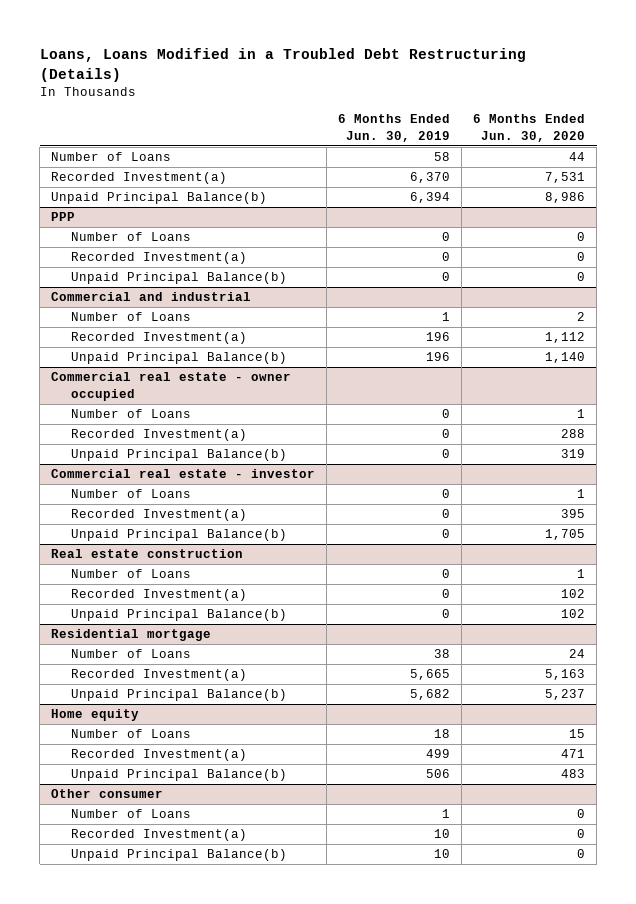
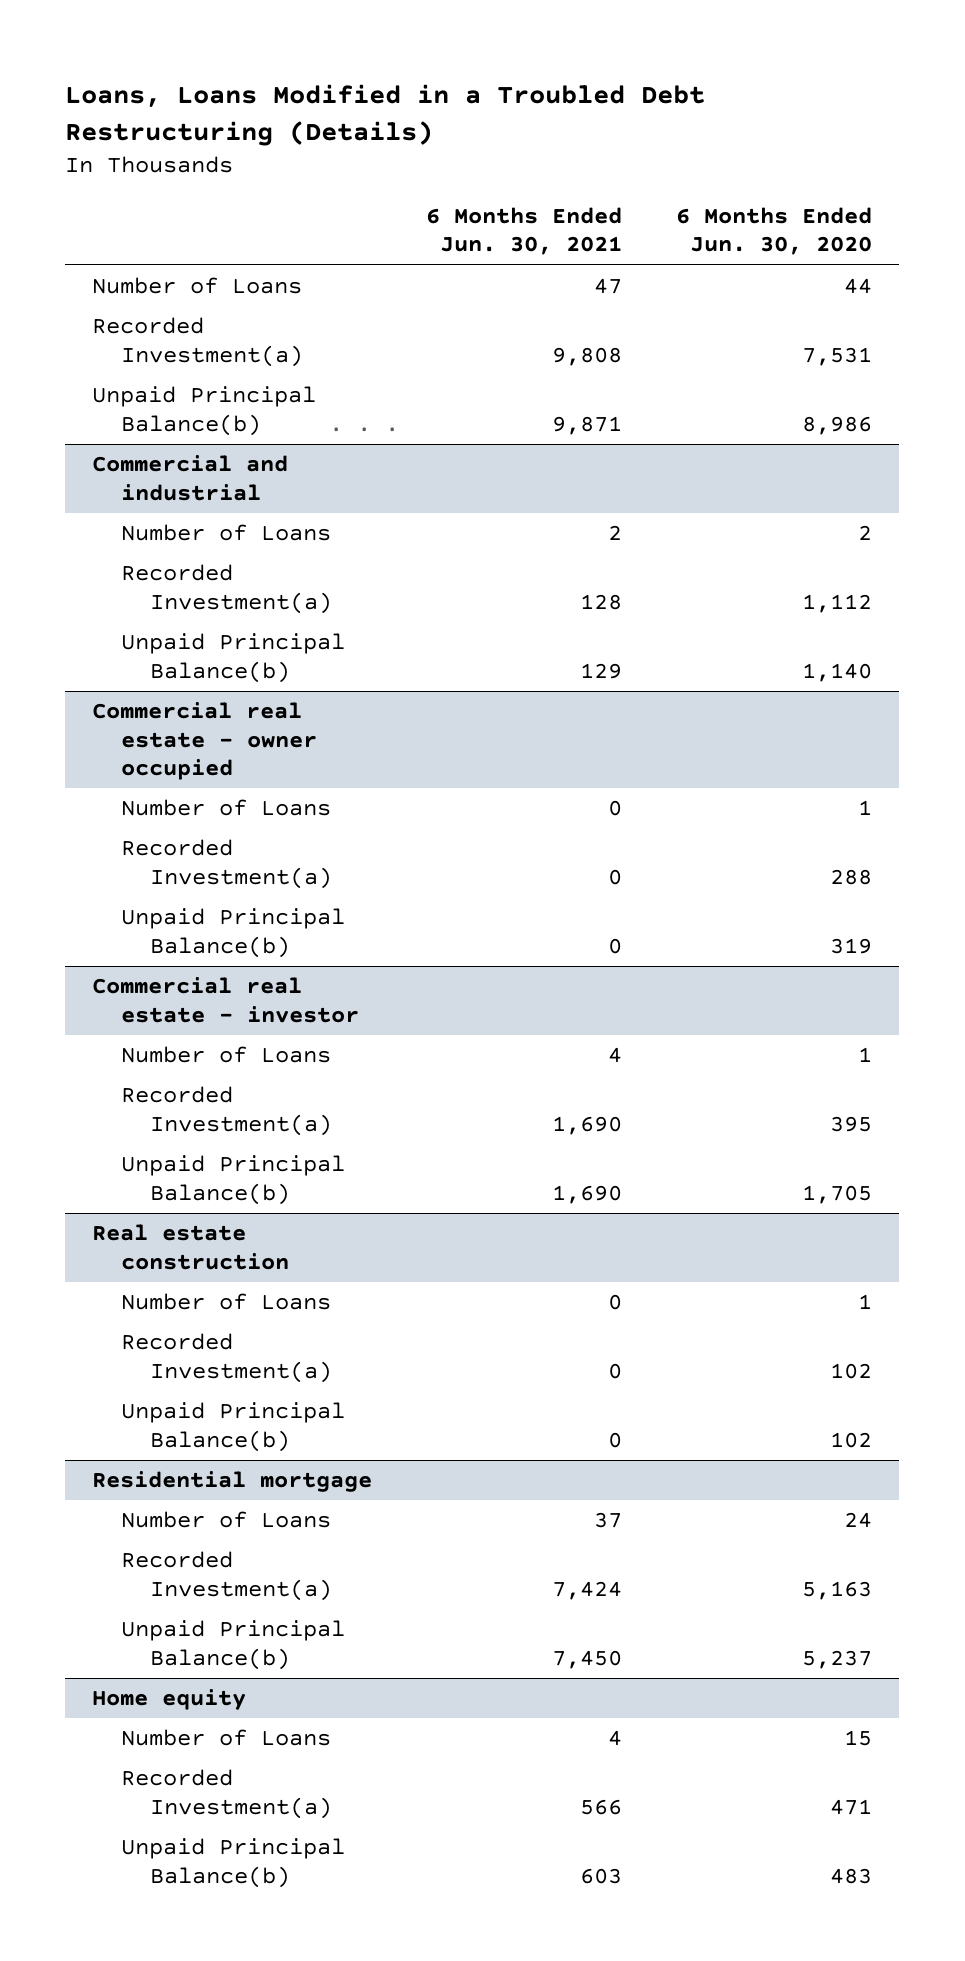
- | 6 Months Ended Jun. 30, 2019 | 6 Months Ended Jun. 30, 2020
+ | 6 Months Ended Jun. 30, 2021 | 6 Months Ended Jun. 30, 2020
- PPP
- Number of Loans | 0 | 0
- Recorded Investment(a) | 0 | 0
- Unpaid Principal Balance(b) | 0 | 0
- Other consumer
- Number of Loans | 1 | 0
- Recorded Investment(a) | 10 | 0
- Unpaid Principal Balance(b) | 10 | 0

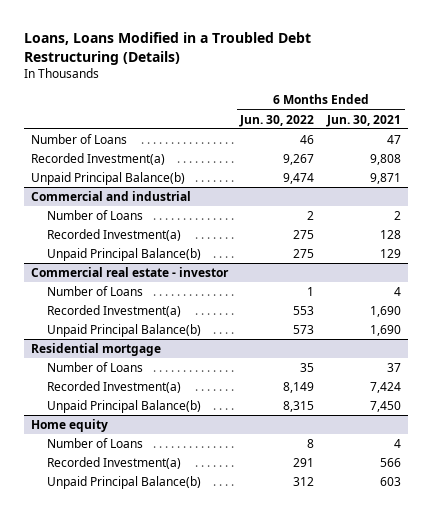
- | 6 Months Ended Jun. 30, 2021 | 6 Months Ended Jun. 30, 2020
+ | 6 Months Ended Jun. 30, 2022 | 6 Months Ended Jun. 30, 2021
- Commercial real estate - owner occupied
- Number of Loans | 0 | 1
- Recorded Investment(a) | 0 | 288
- Unpaid Principal Balance(b) | 0 | 319
- Real estate construction
- Number of Loans | 0 | 1
- Recorded Investment(a) | 0 | 102
- Unpaid Principal Balance(b) | 0 | 102

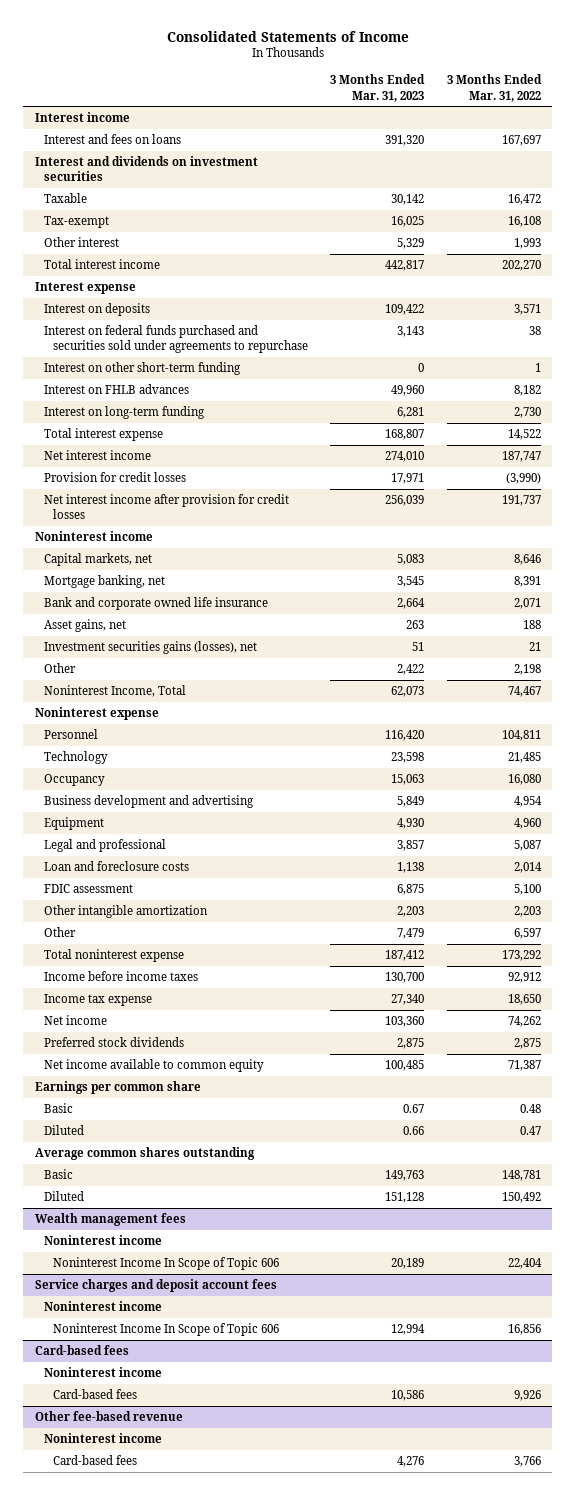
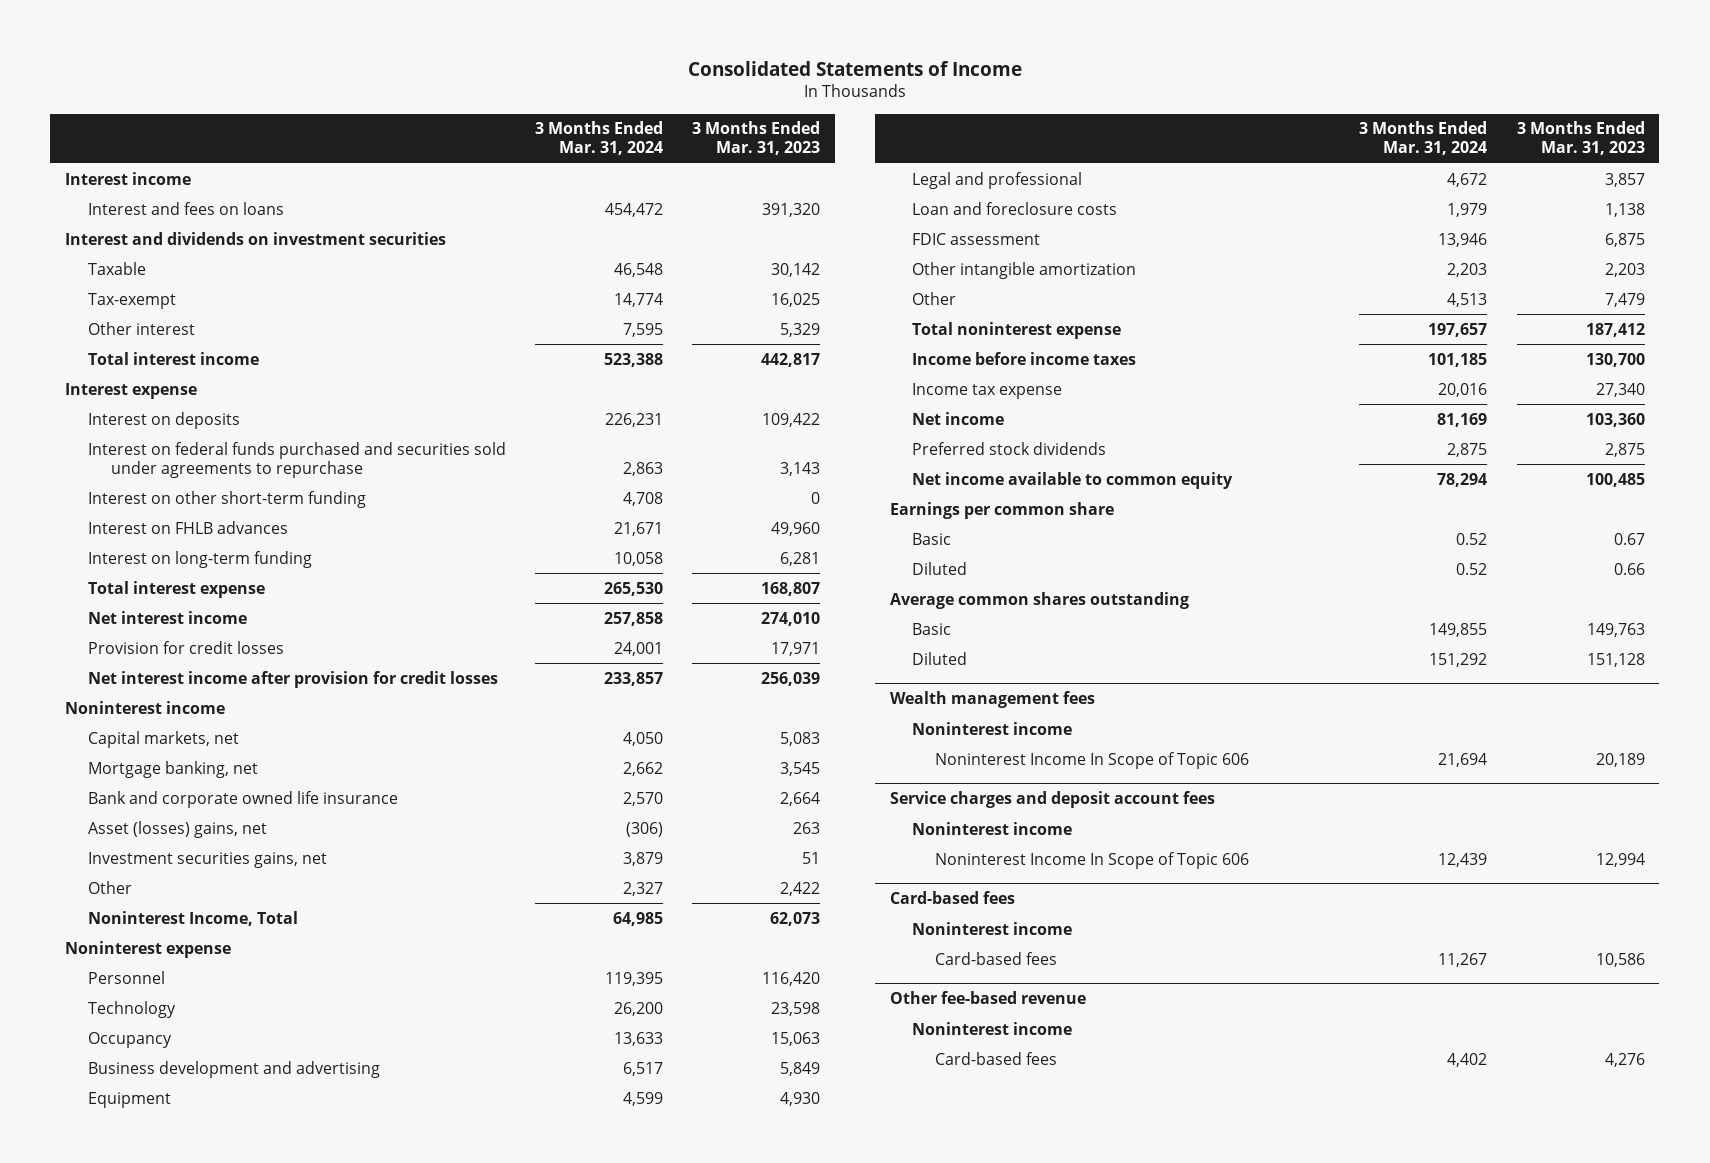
- | 3 Months Ended Mar. 31, 2023 | 3 Months Ended Mar. 31, 2022
+ | 3 Months Ended Mar. 31, 2024 | 3 Months Ended Mar. 31, 2023
- Asset gains, net | 263 | 188
- Investment securities gains (losses), net | 51 | 21
+ Asset (losses) gains, net | (306) | 263
+ Investment securities gains, net | 3,879 | 51

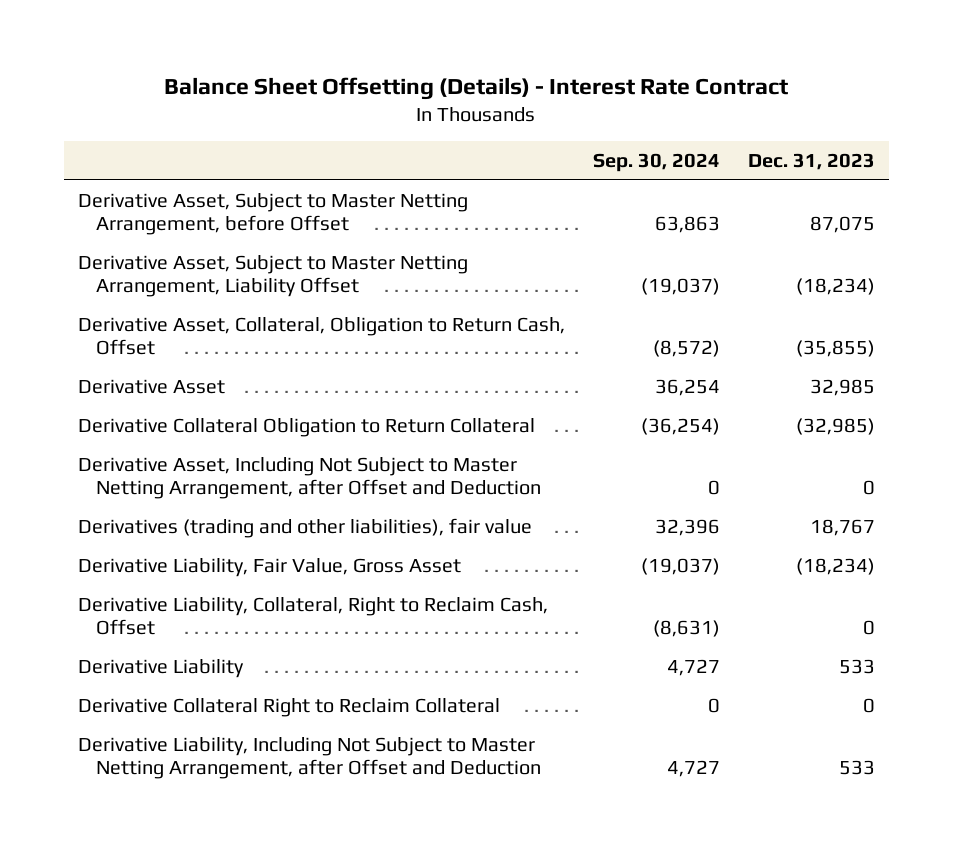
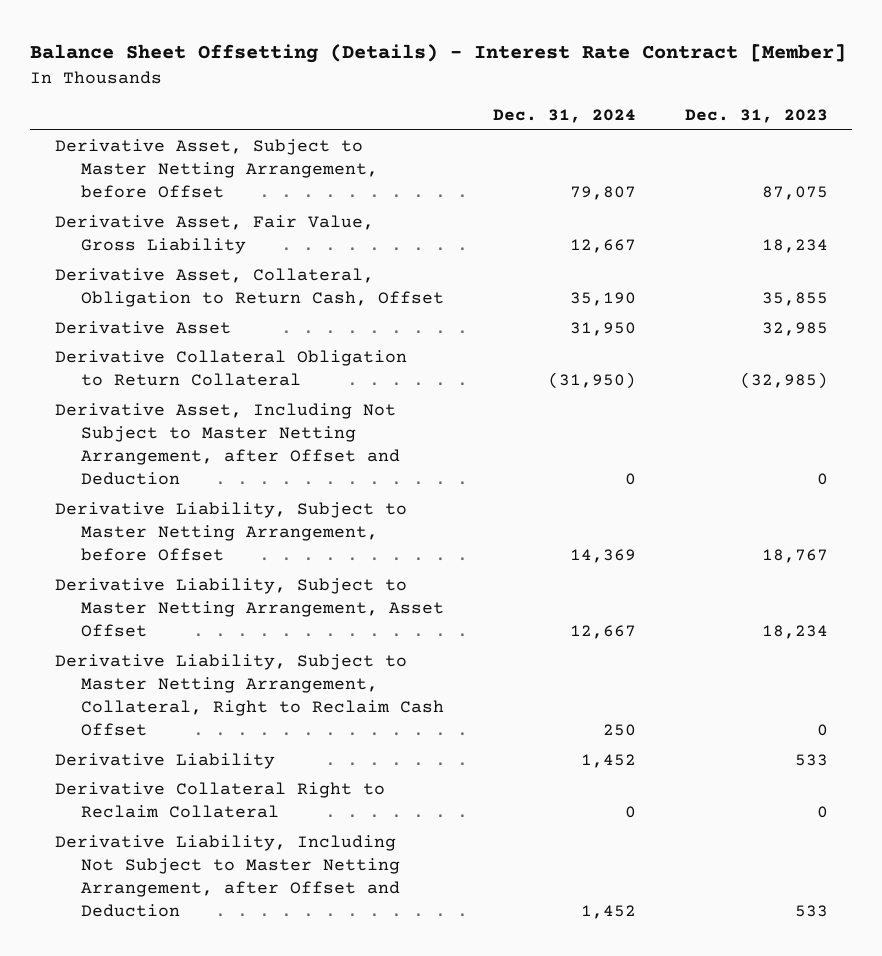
- Balance Sheet Offsetting (Details) - Interest Rate Contract
+ Balance Sheet Offsetting (Details) - Interest Rate Contract [Member]
- | Sep. 30, 2024 | Dec. 31, 2023
+ | Dec. 31, 2024 | Dec. 31, 2023
- Derivative Asset, Subject to Master Netting Arrangement, Liability Offset | (19,037) | (18,234)
- Derivative Asset, Collateral, Obligation to Return Cash, Offset | (8,572) | (35,855)
+ Derivative Asset, Fair Value, Gross Liability | 12,667 | 18,234
+ Derivative Asset, Collateral, Obligation to Return Cash, Offset | 35,190 | 35,855
- Derivatives (trading and other liabilities), fair value | 32,396 | 18,767
- Derivative Liability, Fair Value, Gross Asset | (19,037) | (18,234)
- Derivative Liability, Collateral, Right to Reclaim Cash, Offset | (8,631) | 0
+ Derivative Liability, Subject to Master Netting Arrangement, before Offset | 14,369 | 18,767
+ Derivative Liability, Subject to Master Netting Arrangement, Asset Offset | 12,667 | 18,234
+ Derivative Liability, Subject to Master Netting Arrangement, Collateral, Right to Reclaim Cash Offset | 250 | 0

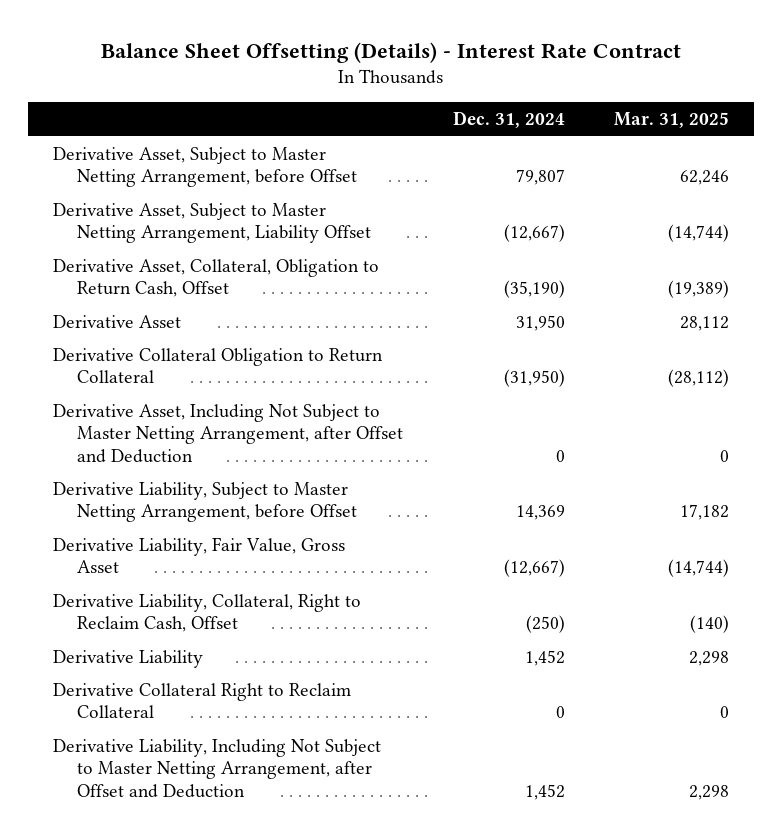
- Balance Sheet Offsetting (Details) - Interest Rate Contract [Member]
+ Balance Sheet Offsetting (Details) - Interest Rate Contract
- | Dec. 31, 2024 | Dec. 31, 2023
+ | Dec. 31, 2024 | Mar. 31, 2025
- Derivative Asset, Fair Value, Gross Liability | 12,667 | 18,234
- Derivative Asset, Collateral, Obligation to Return Cash, Offset | 35,190 | 35,855
+ Derivative Asset, Subject to Master Netting Arrangement, Liability Offset | (12,667) | (14,744)
+ Derivative Asset, Collateral, Obligation to Return Cash, Offset | (35,190) | (19,389)
- Derivative Liability, Subject to Master Netting Arrangement, Asset Offset | 12,667 | 18,234
- Derivative Liability, Subject to Master Netting Arrangement, Collateral, Right to Reclaim Cash Offset | 250 | 0
+ Derivative Liability, Fair Value, Gross Asset | (12,667) | (14,744)
+ Derivative Liability, Collateral, Right to Reclaim Cash, Offset | (250) | (140)

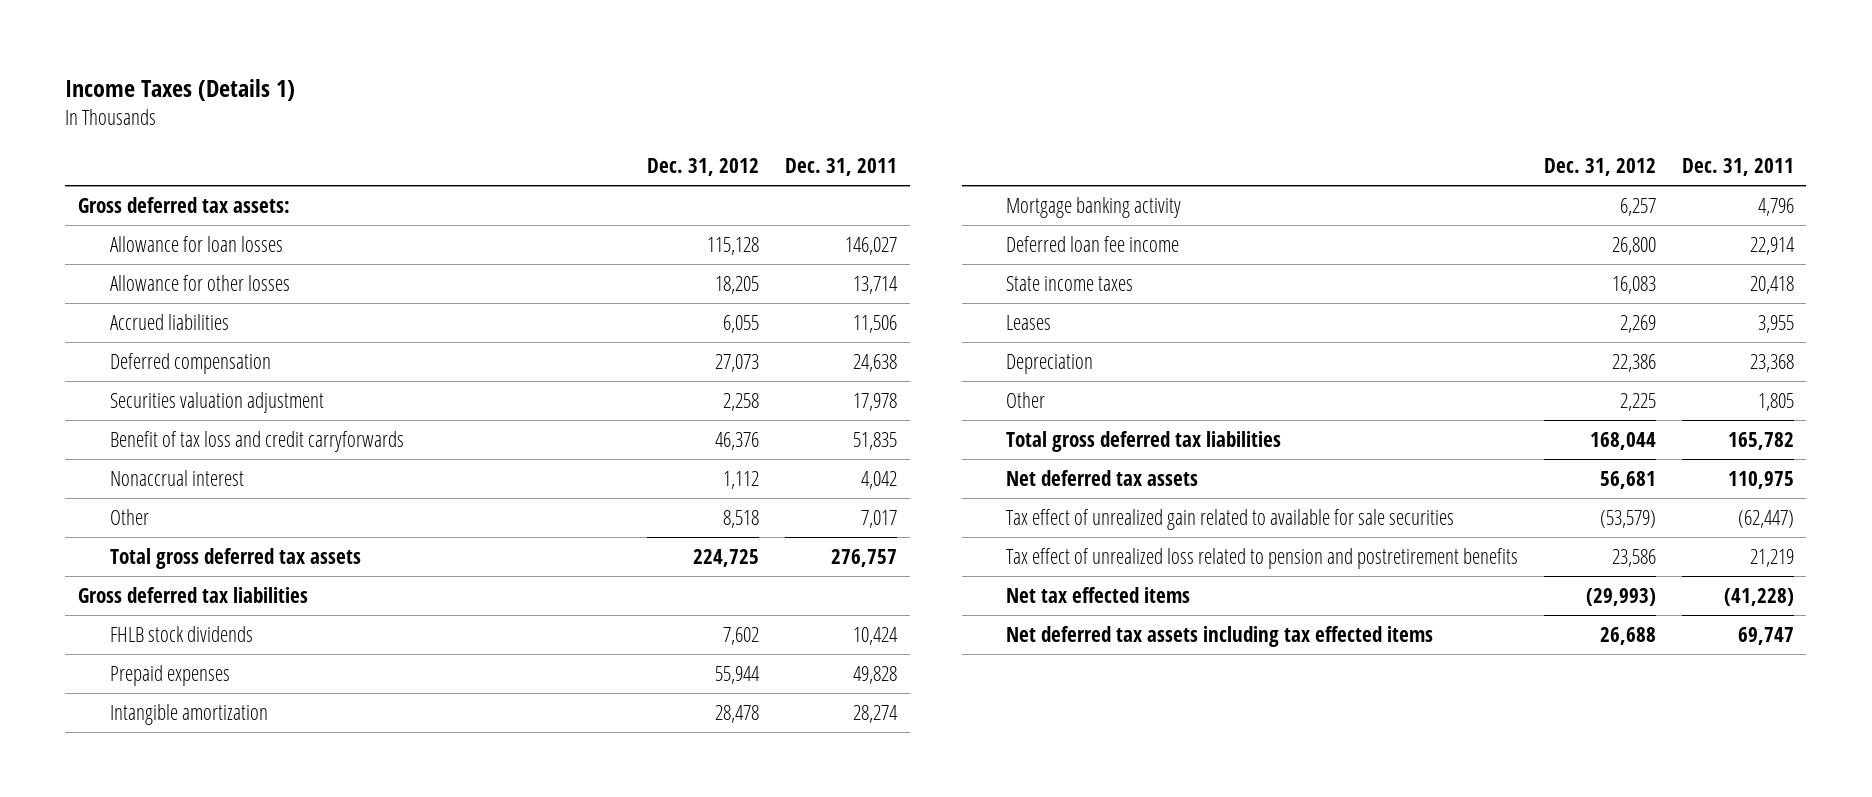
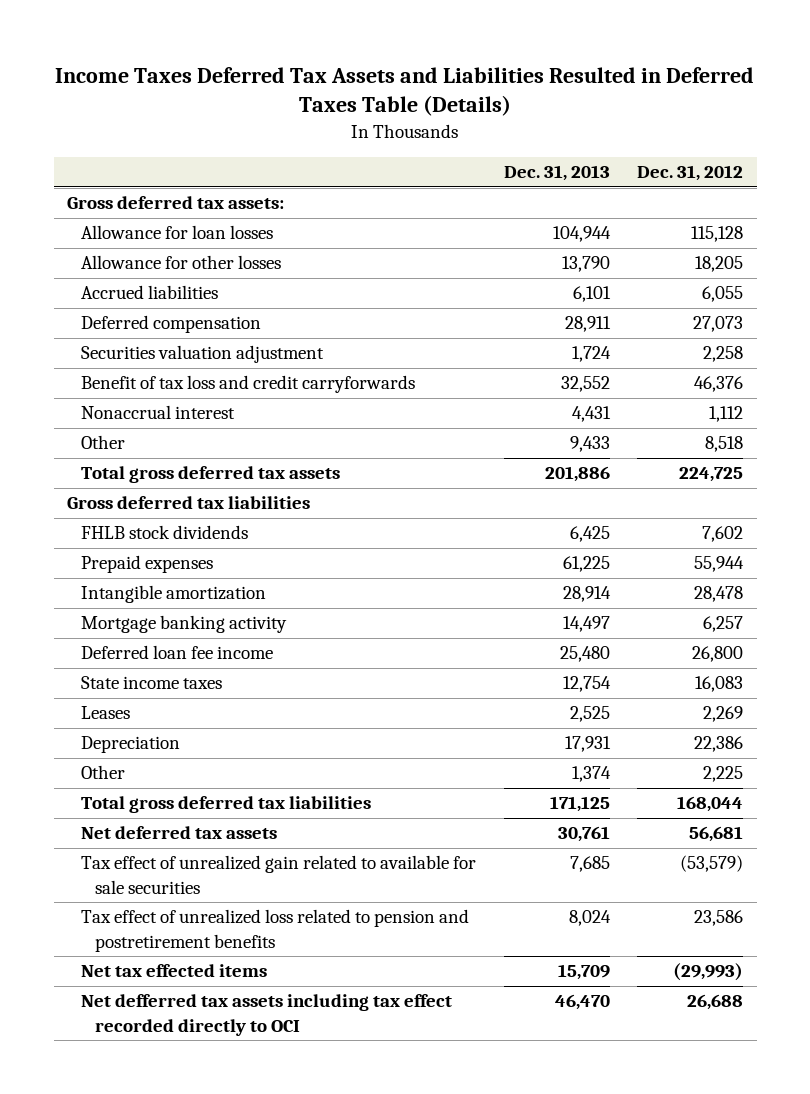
- Income Taxes (Details 1)
+ Income Taxes Deferred Tax Assets and Liabilities Resulted in Deferred Taxes Table (Details)
- | Dec. 31, 2012 | Dec. 31, 2011
+ | Dec. 31, 2013 | Dec. 31, 2012
- Net deferred tax assets including tax effected items | 26,688 | 69,747
+ Net defferred tax assets including tax effect recorded directly to OCI | 46,470 | 26,688

